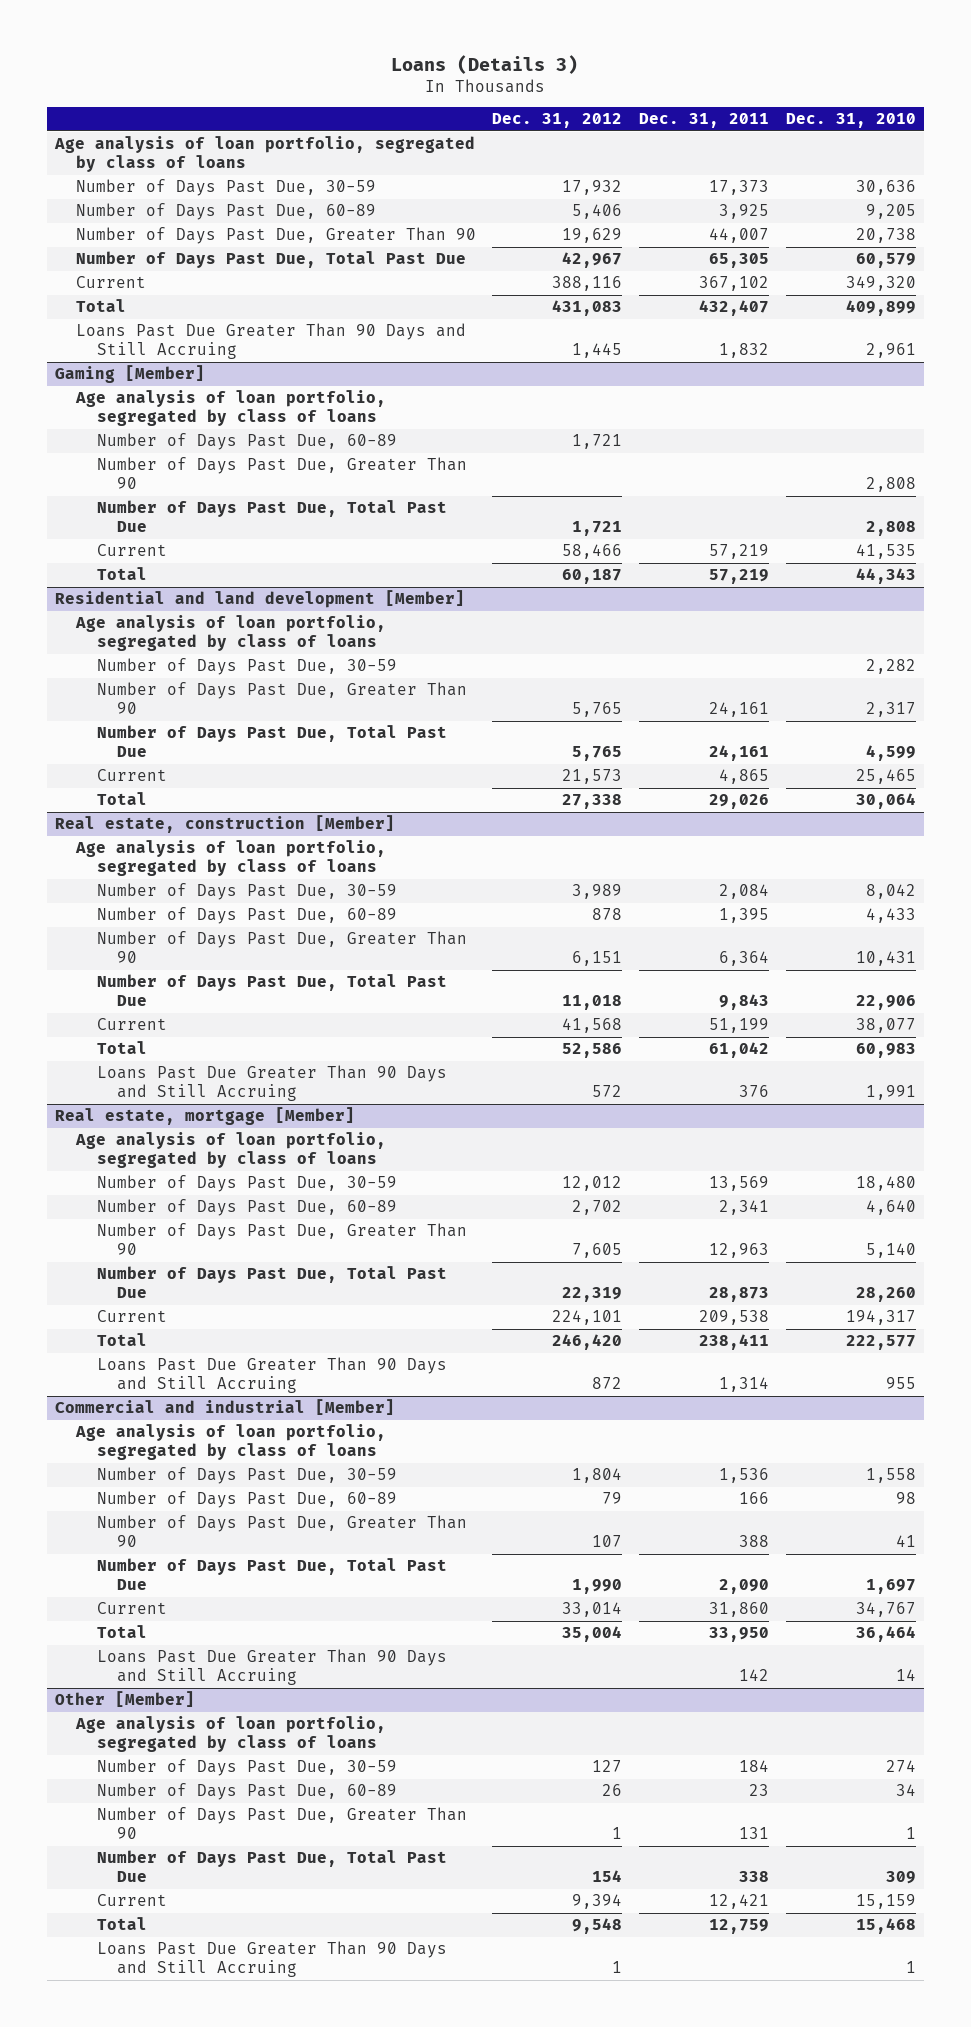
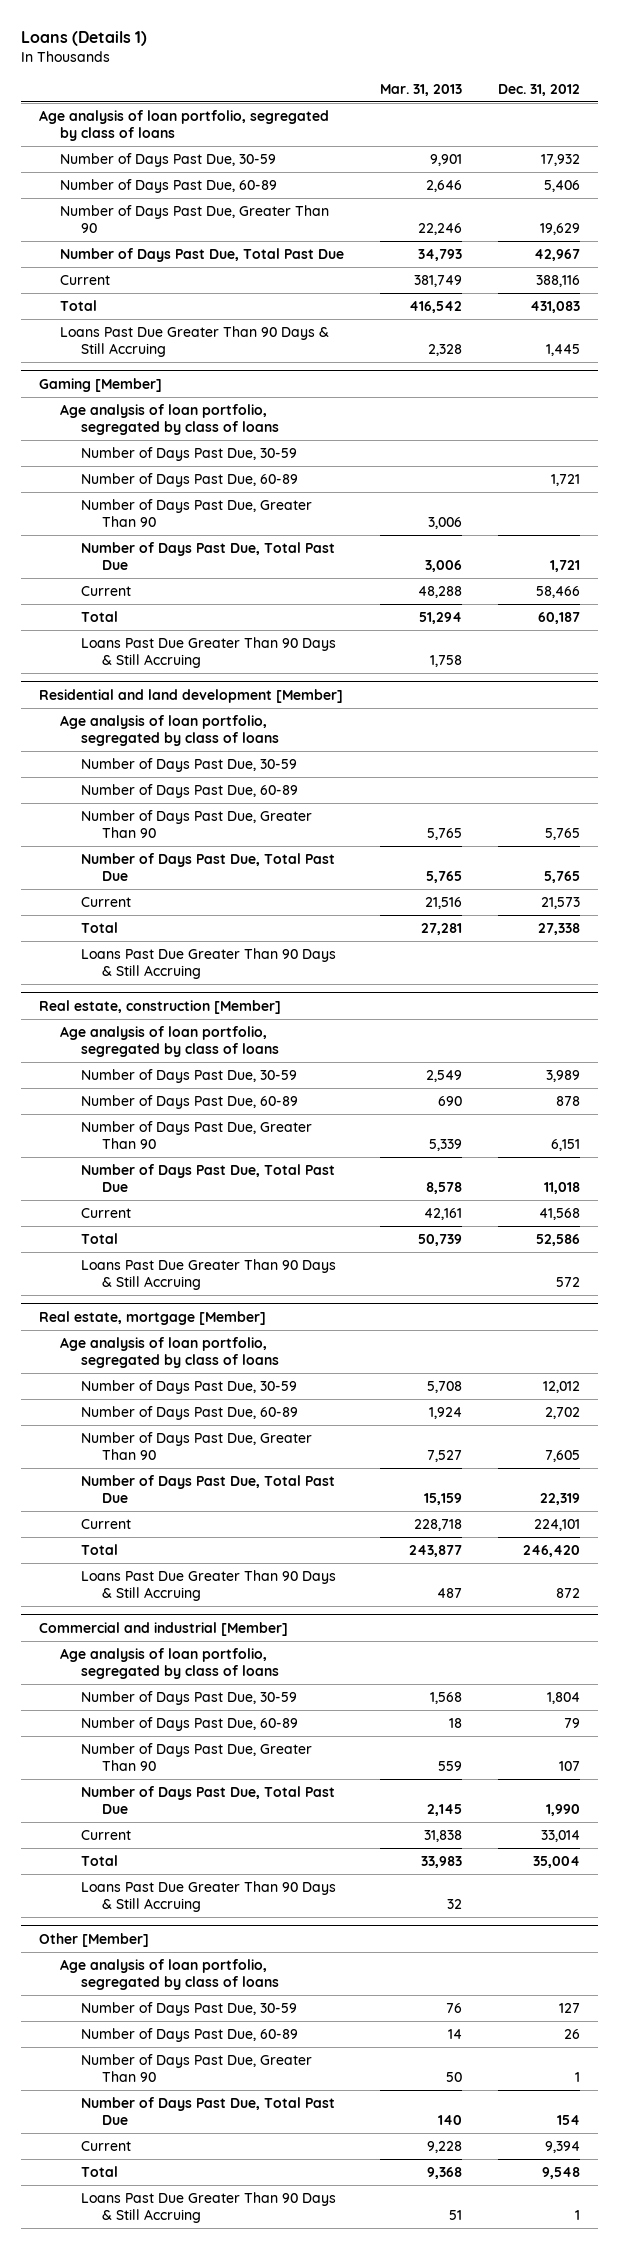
- Loans (Details 3)
+ Loans (Details 1)
- | Dec. 31, 2012 | Dec. 31, 2011 | Dec. 31, 2010
+ | Mar. 31, 2013 | Dec. 31, 2012
- Loans Past Due Greater Than 90 Days and Still Accruing | 1,445 | 1,832 | 2,961
+ Loans Past Due Greater Than 90 Days & Still Accruing | 2,328 | 1,445
@ Gaming [Member]
+ Number of Days Past Due, 30-59
+ Loans Past Due Greater Than 90 Days & Still Accruing | 1,758 |
@ Residential and land development [Member]
+ Number of Days Past Due, 60-89
+ Loans Past Due Greater Than 90 Days & Still Accruing
@ Real estate, construction [Member]
- Loans Past Due Greater Than 90 Days and Still Accruing | 572 | 376 | 1,991
+ Loans Past Due Greater Than 90 Days & Still Accruing | | 572
@ Real estate, mortgage [Member]
- Loans Past Due Greater Than 90 Days and Still Accruing | 872 | 1,314 | 955
+ Loans Past Due Greater Than 90 Days & Still Accruing | 487 | 872
@ Commercial and industrial [Member]
- Loans Past Due Greater Than 90 Days and Still Accruing | | 142 | 14
+ Loans Past Due Greater Than 90 Days & Still Accruing | 32 |
@ Other [Member]
- Loans Past Due Greater Than 90 Days and Still Accruing | 1 | | 1
+ Loans Past Due Greater Than 90 Days & Still Accruing | 51 | 1

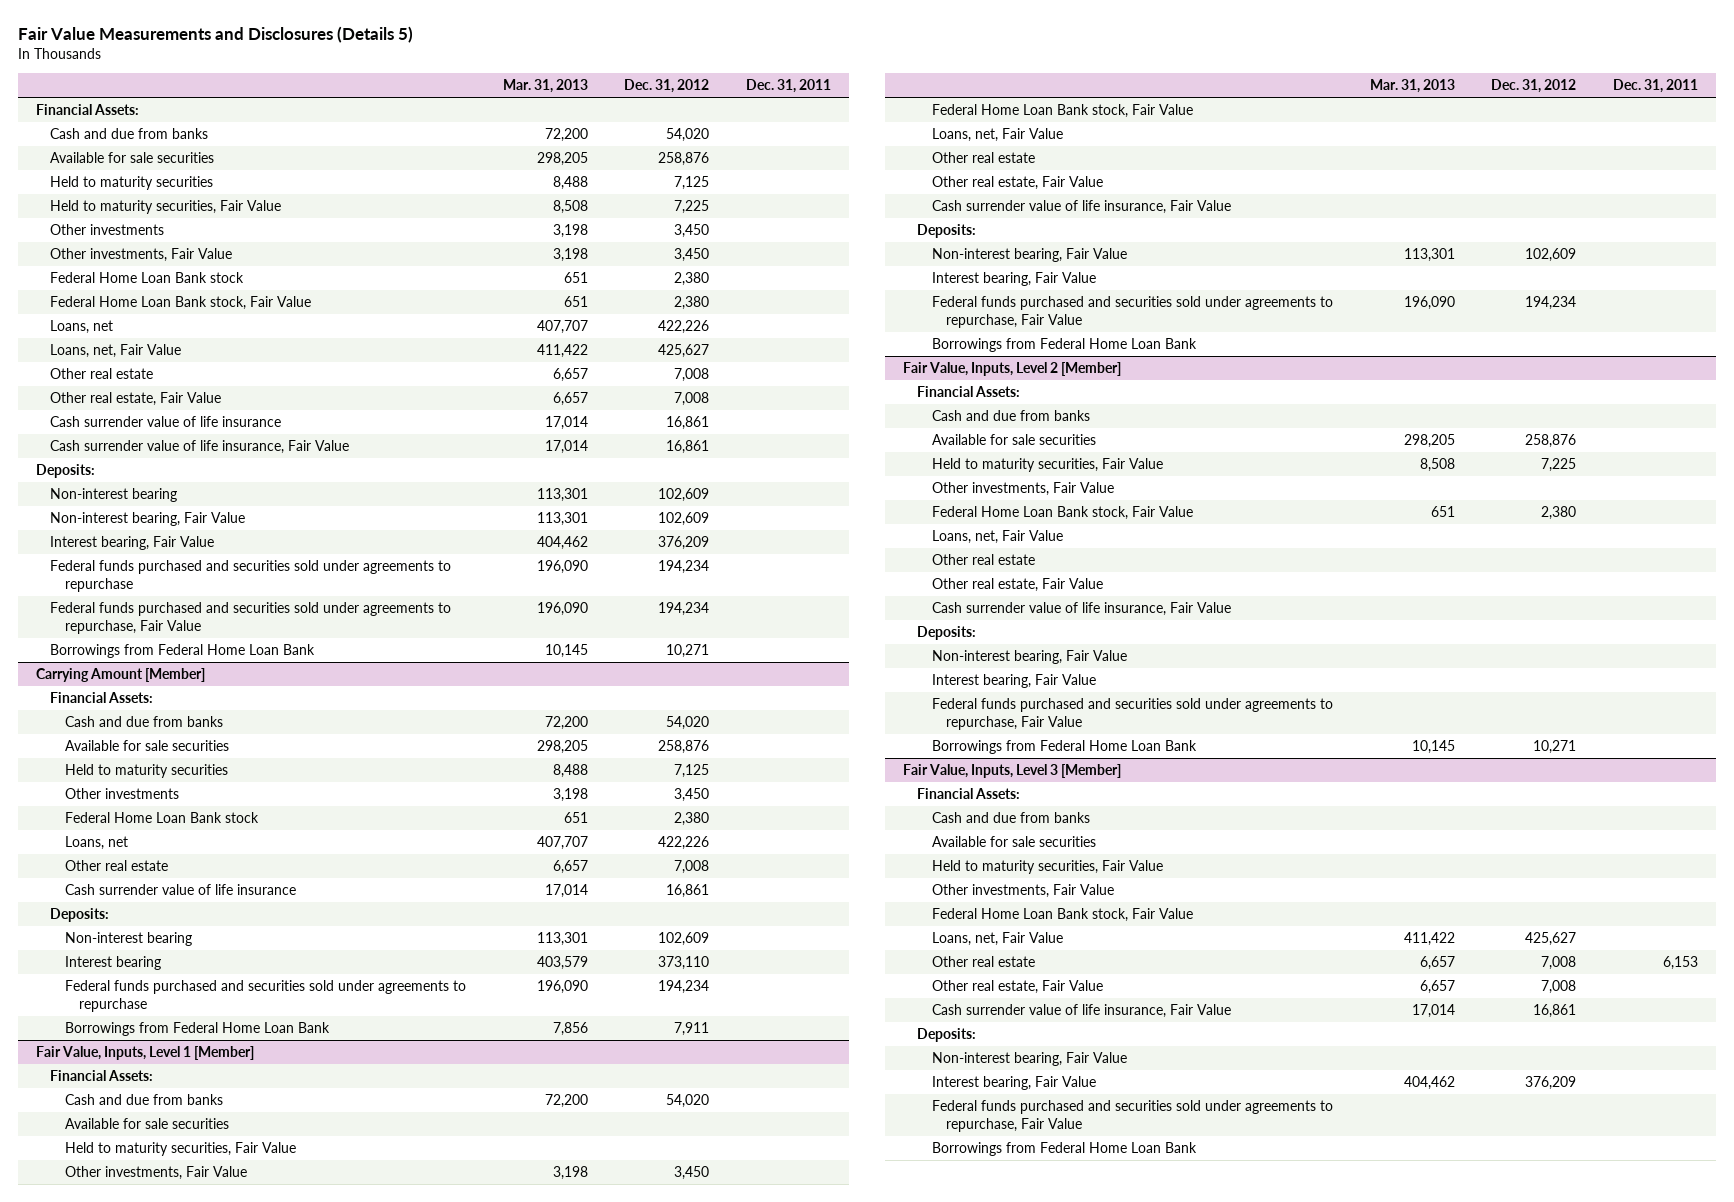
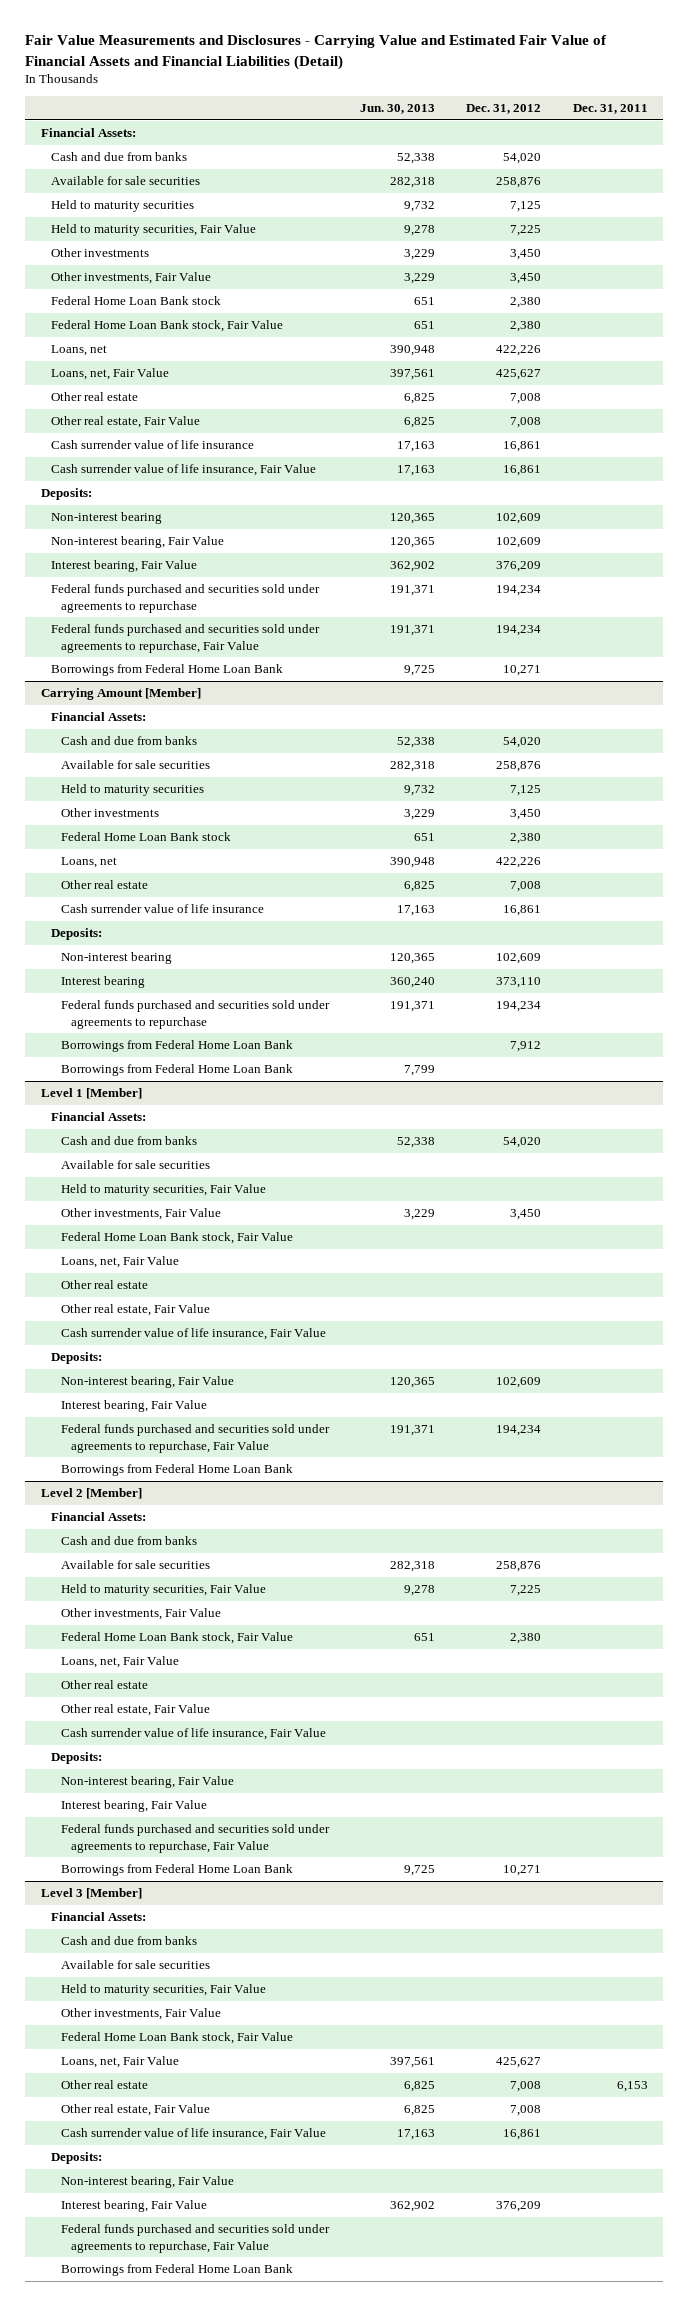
- Fair Value Measurements and Disclosures (Details 5)
+ Fair Value Measurements and Disclosures - Carrying Value and Estimated Fair Value of Financial Assets and Financial Liabilities (Detail)
- | Mar. 31, 2013 | Dec. 31, 2012 | Dec. 31, 2011
+ | Jun. 30, 2013 | Dec. 31, 2012 | Dec. 31, 2011
@ Carrying Amount [Member]
- Borrowings from Federal Home Loan Bank | 7,856 | 7,911 |
- Fair Value, Inputs, Level 1 [Member]
@ Carrying Amount [Member]
+ Borrowings from Federal Home Loan Bank | | 7,912 |
+ Borrowings from Federal Home Loan Bank | 7,799 | |
+ Level 1 [Member]
- Fair Value, Inputs, Level 2 [Member]
+ Level 2 [Member]
- Fair Value, Inputs, Level 3 [Member]
+ Level 3 [Member]

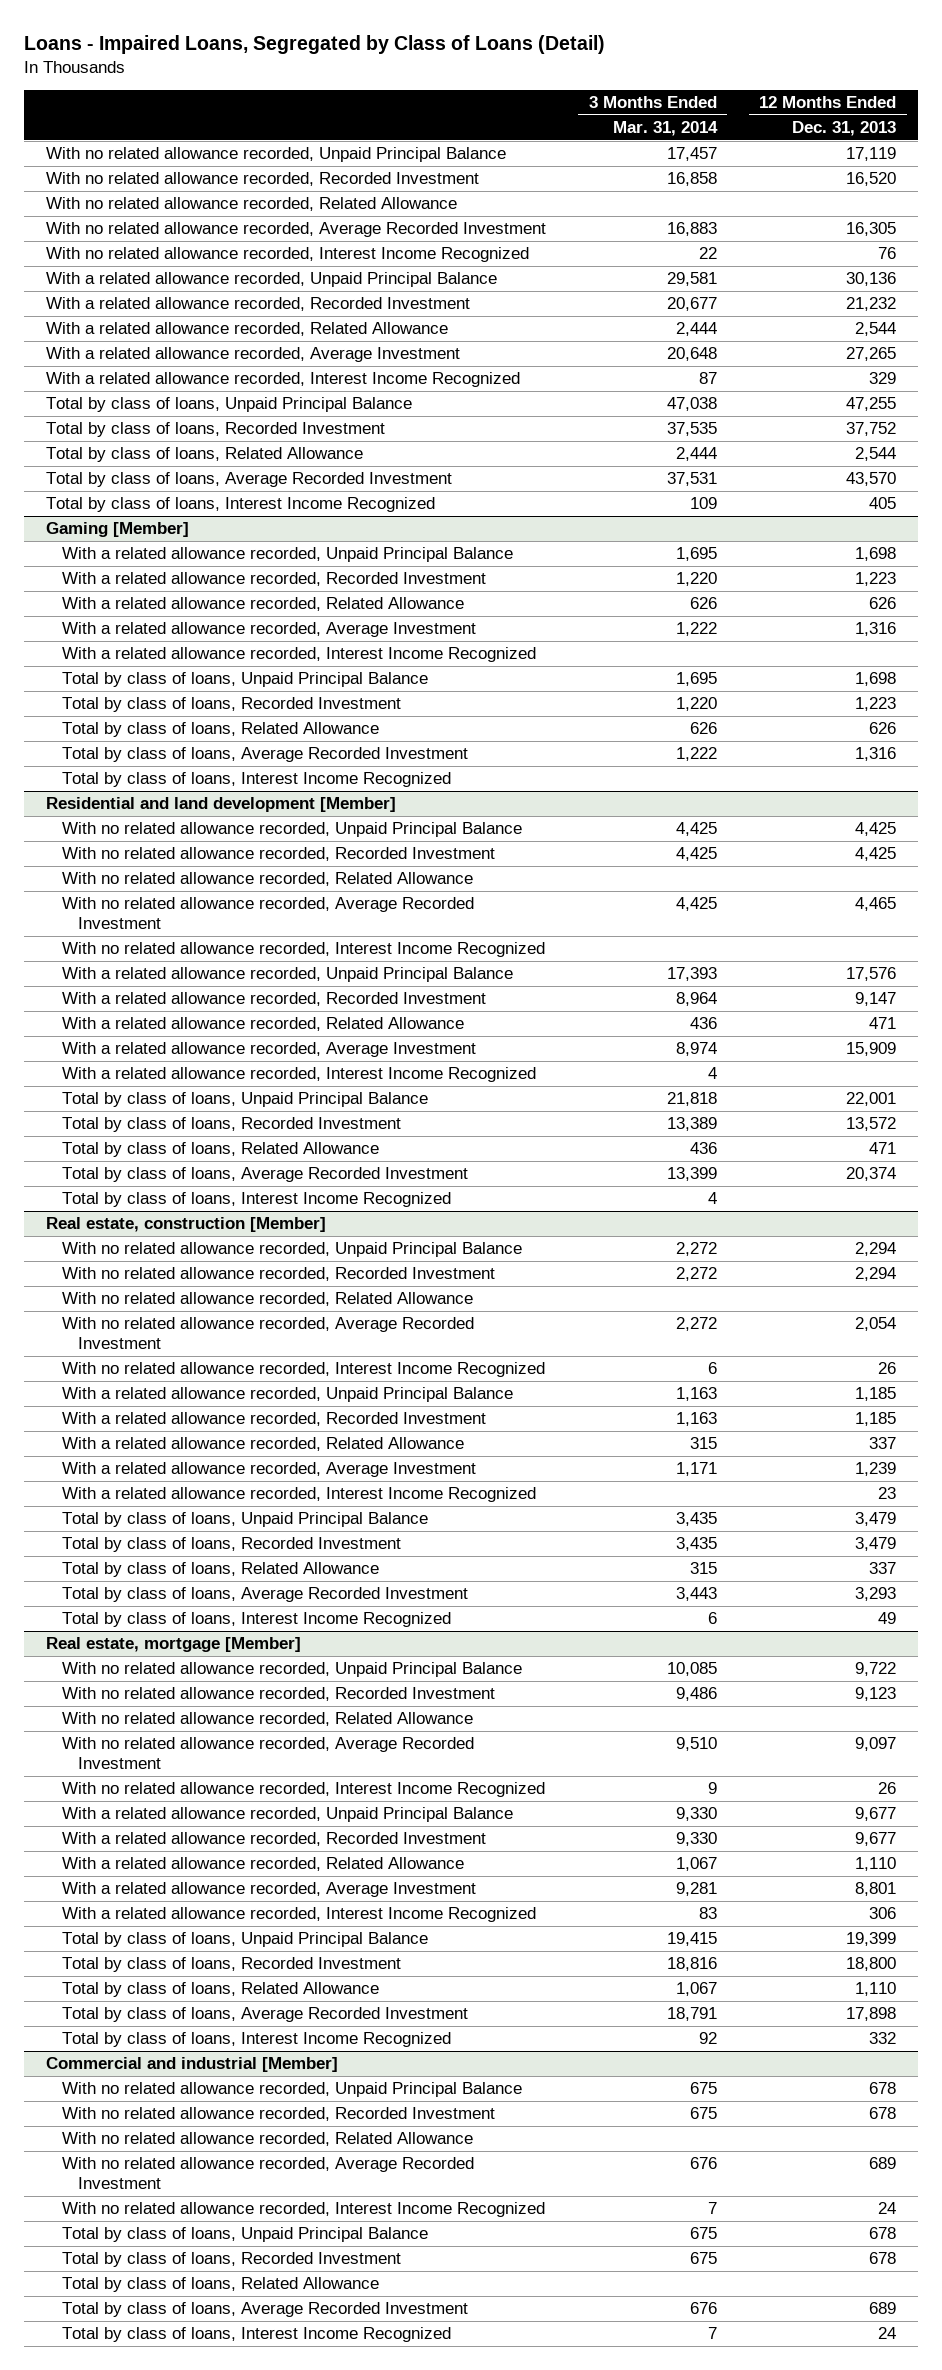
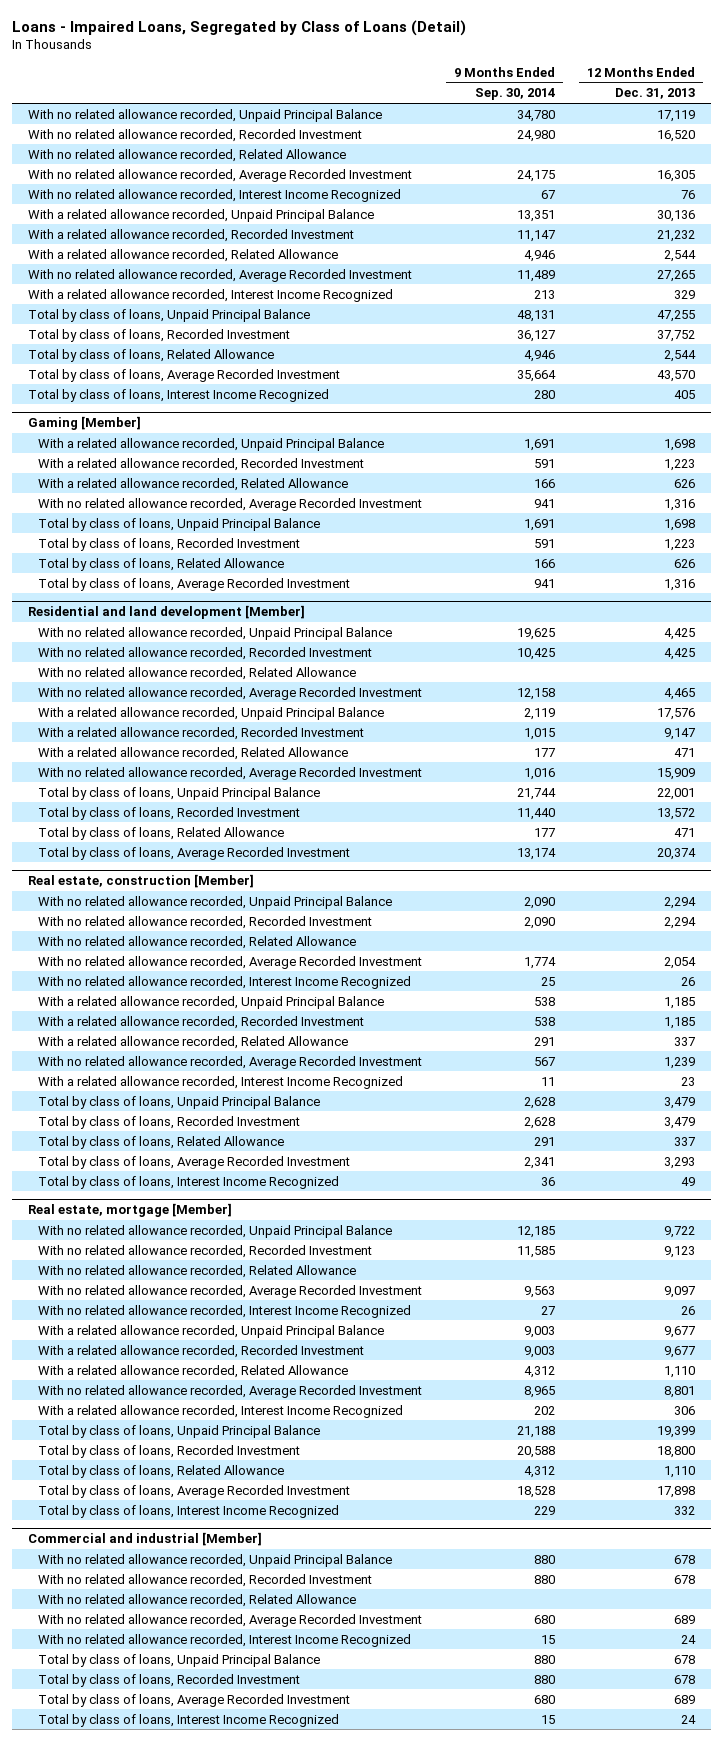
- | 3 Months Ended Mar. 31, 2014 | 12 Months Ended Dec. 31, 2013
+ | 9 Months Ended Sep. 30, 2014 | 12 Months Ended Dec. 31, 2013
- With a related allowance recorded, Average Investment | 20,648 | 27,265
+ With no related allowance recorded, Average Recorded Investment | 11,489 | 27,265
@ Gaming [Member]
- With a related allowance recorded, Average Investment | 1,222 | 1,316
- With a related allowance recorded, Interest Income Recognized
+ With no related allowance recorded, Average Recorded Investment | 941 | 1,316
- Total by class of loans, Interest Income Recognized
@ Residential and land development [Member]
- With no related allowance recorded, Interest Income Recognized
- With a related allowance recorded, Average Investment | 8,974 | 15,909
- With a related allowance recorded, Interest Income Recognized | 4 |
+ With no related allowance recorded, Average Recorded Investment | 1,016 | 15,909
- Total by class of loans, Interest Income Recognized | 4 |
@ Real estate, construction [Member]
- With a related allowance recorded, Average Investment | 1,171 | 1,239
+ With no related allowance recorded, Average Recorded Investment | 567 | 1,239
@ Real estate, mortgage [Member]
- With a related allowance recorded, Average Investment | 9,281 | 8,801
+ With no related allowance recorded, Average Recorded Investment | 8,965 | 8,801
@ Commercial and industrial [Member]
- Total by class of loans, Related Allowance

